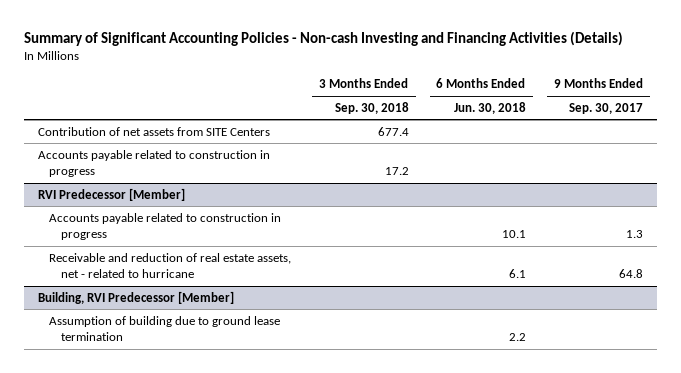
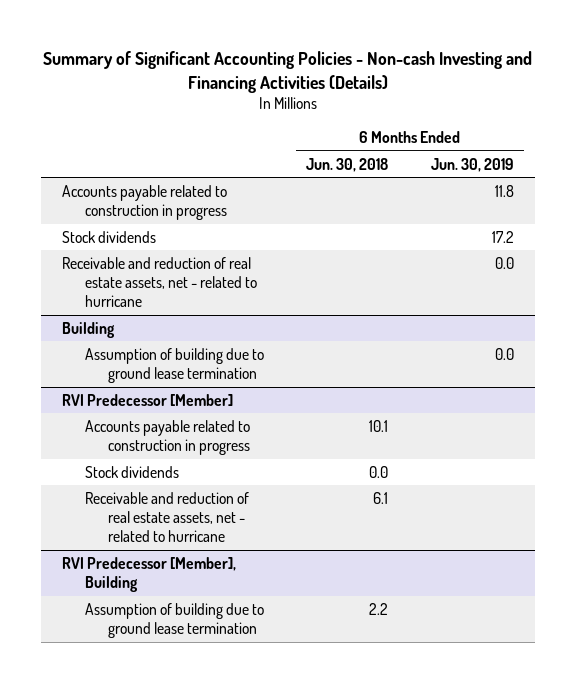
- | 3 Months Ended Sep. 30, 2018 | 6 Months Ended Jun. 30, 2018 | 9 Months Ended Sep. 30, 2017
+ | 6 Months Ended Jun. 30, 2018 | 6 Months Ended Jun. 30, 2019
- Contribution of net assets from SITE Centers | 677.4 | |
+ Stock dividends | | 17.2
+ Receivable and reduction of real estate assets, net - related to hurricane | | 0.0
+ Building
+ Assumption of building due to ground lease termination | | 0.0
@ RVI Predecessor [Member]
+ Stock dividends | 0.0 |
- Building, RVI Predecessor [Member]
+ RVI Predecessor [Member], Building

